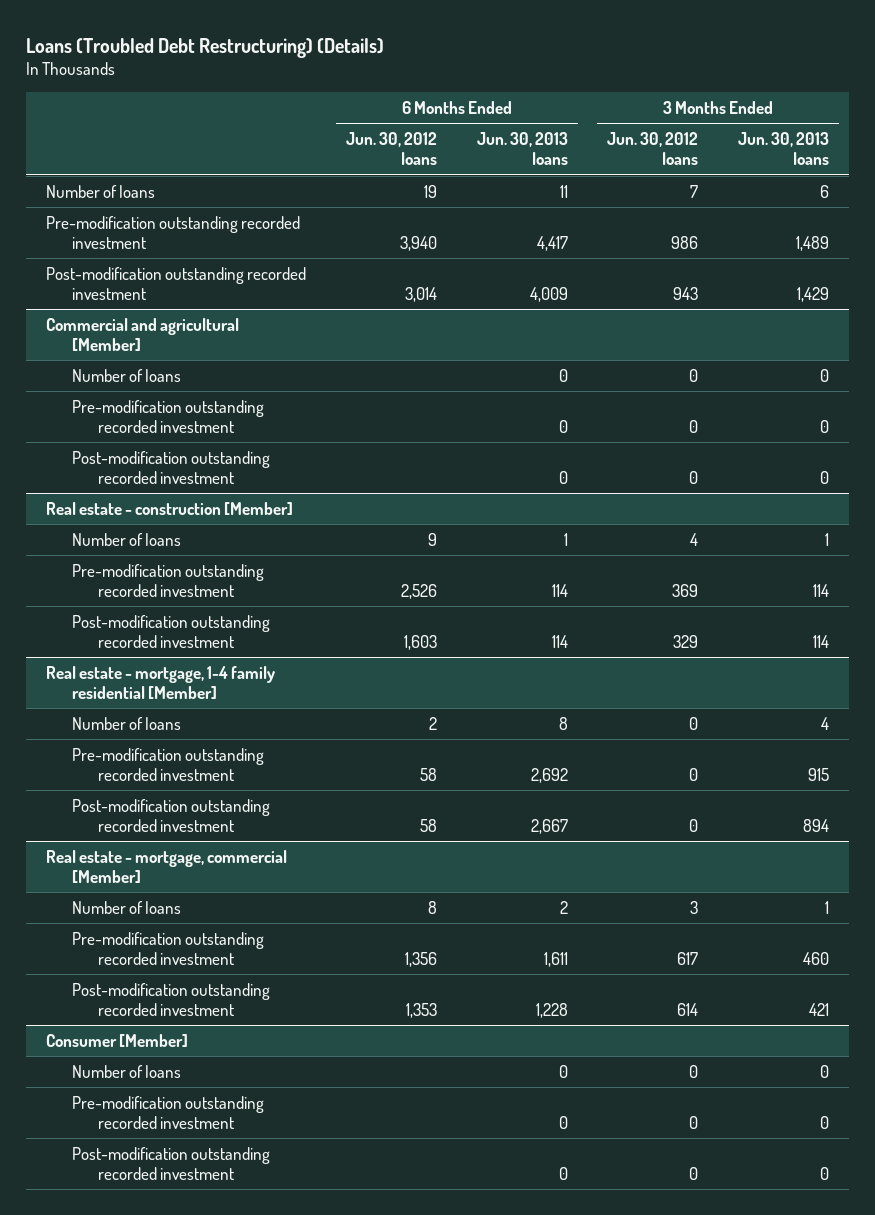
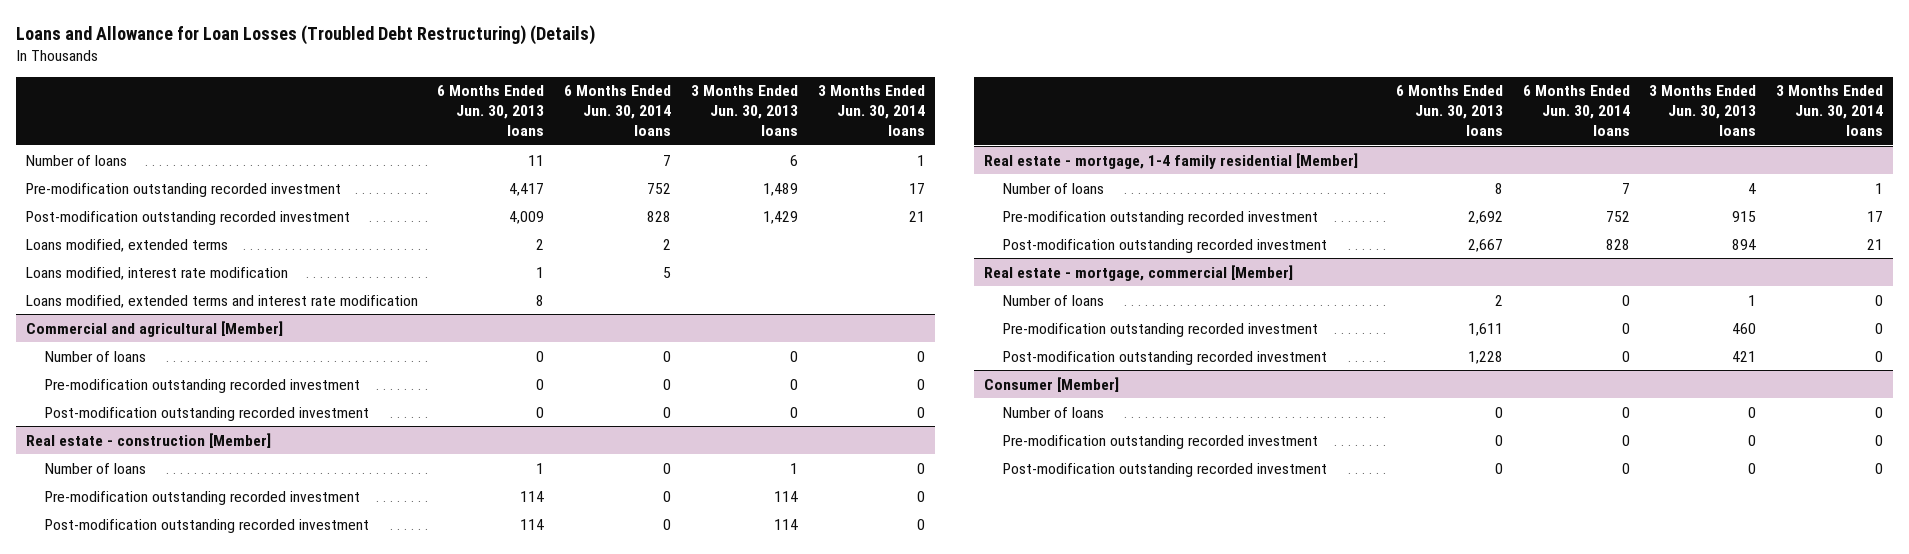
- Loans (Troubled Debt Restructuring) (Details)
+ Loans and Allowance for Loan Losses (Troubled Debt Restructuring) (Details)
- | 6 Months Ended Jun. 30, 2012 loans | 6 Months Ended Jun. 30, 2013 loans | 3 Months Ended Jun. 30, 2012 loans | 3 Months Ended Jun. 30, 2013 loans
+ | 6 Months Ended Jun. 30, 2013 loans | 6 Months Ended Jun. 30, 2014 loans | 3 Months Ended Jun. 30, 2013 loans | 3 Months Ended Jun. 30, 2014 loans
+ Loans modified, extended terms | 2 | 2 | |
+ Loans modified, interest rate modification | 1 | 5 | |
+ Loans modified, extended terms and interest rate modification | 8 | | |

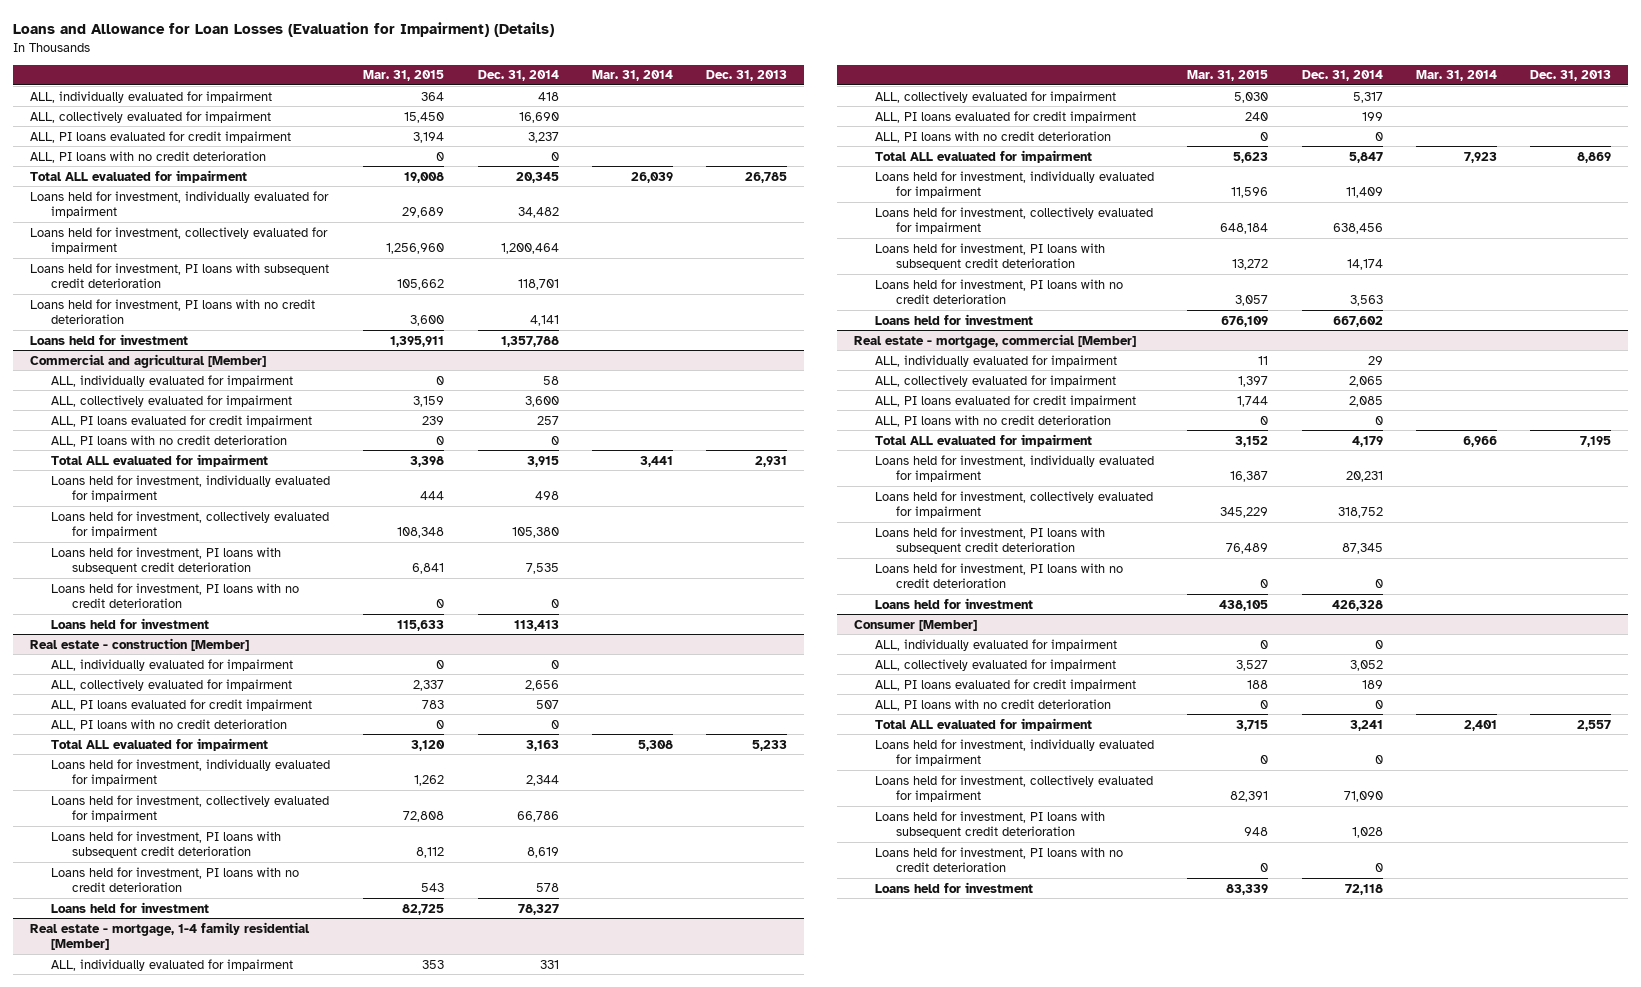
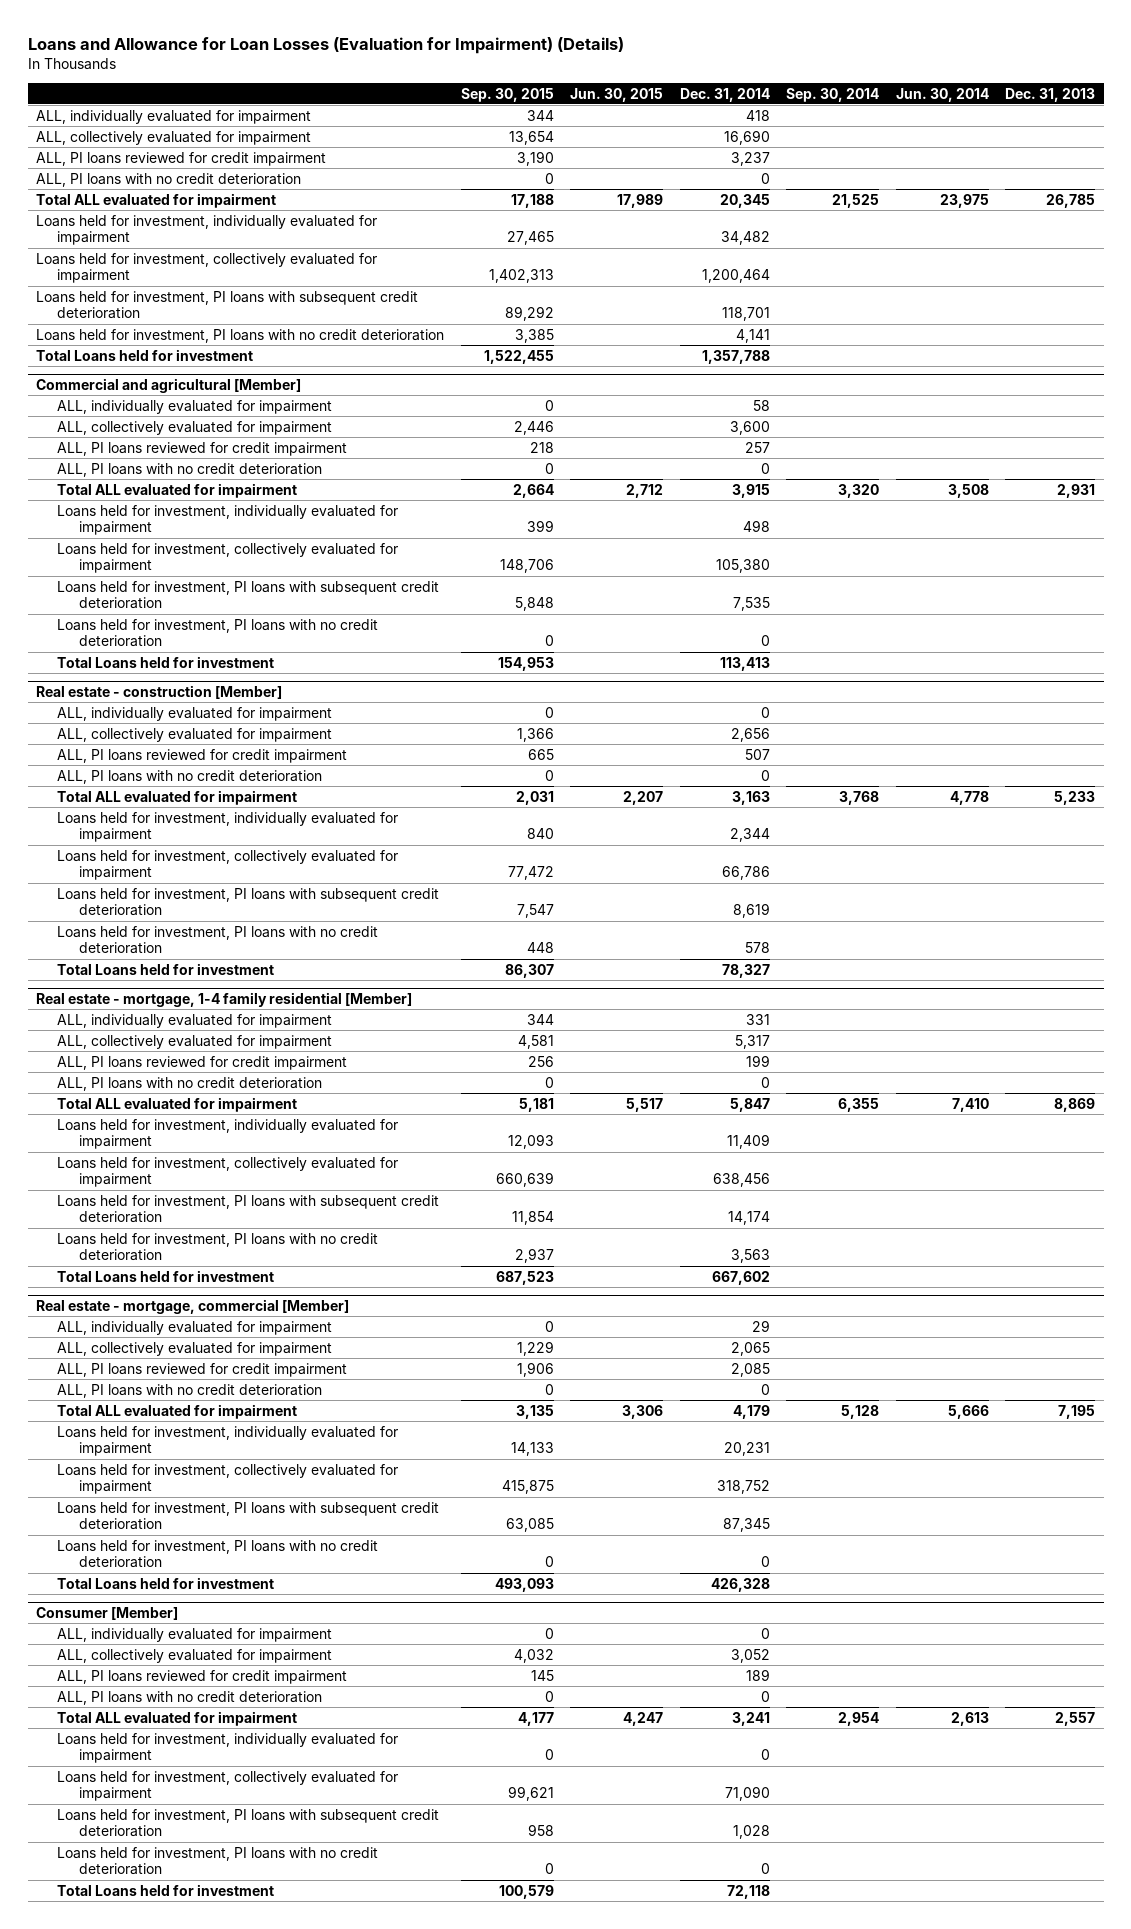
- | Mar. 31, 2015 | Dec. 31, 2014 | Mar. 31, 2014 | Dec. 31, 2013
+ | Sep. 30, 2015 | Jun. 30, 2015 | Dec. 31, 2014 | Sep. 30, 2014 | Jun. 30, 2014 | Dec. 31, 2013
- ALL, PI loans evaluated for credit impairment | 3,194 | 3,237 | |
+ ALL, PI loans reviewed for credit impairment | 3,190 | | 3,237 | | |
- Loans held for investment | 1,395,911 | 1,357,788 | |
+ Total Loans held for investment | 1,522,455 | | 1,357,788 | | |
@ Commercial and agricultural [Member]
- ALL, PI loans evaluated for credit impairment | 239 | 257 | |
+ ALL, PI loans reviewed for credit impairment | 218 | | 257 | | |
- Loans held for investment | 115,633 | 113,413 | |
+ Total Loans held for investment | 154,953 | | 113,413 | | |
@ Real estate - construction [Member]
- ALL, PI loans evaluated for credit impairment | 783 | 507 | |
+ ALL, PI loans reviewed for credit impairment | 665 | | 507 | | |
- Loans held for investment | 82,725 | 78,327 | |
+ Total Loans held for investment | 86,307 | | 78,327 | | |
@ Real estate - mortgage, 1-4 family residential [Member]
- ALL, PI loans evaluated for credit impairment | 240 | 199 | |
+ ALL, PI loans reviewed for credit impairment | 256 | | 199 | | |
- Loans held for investment | 676,109 | 667,602 | |
+ Total Loans held for investment | 687,523 | | 667,602 | | |
@ Real estate - mortgage, commercial [Member]
- ALL, PI loans evaluated for credit impairment | 1,744 | 2,085 | |
+ ALL, PI loans reviewed for credit impairment | 1,906 | | 2,085 | | |
- Loans held for investment | 438,105 | 426,328 | |
+ Total Loans held for investment | 493,093 | | 426,328 | | |
@ Consumer [Member]
- ALL, PI loans evaluated for credit impairment | 188 | 189 | |
+ ALL, PI loans reviewed for credit impairment | 145 | | 189 | | |
- Loans held for investment | 83,339 | 72,118 | |
+ Total Loans held for investment | 100,579 | | 72,118 | | |

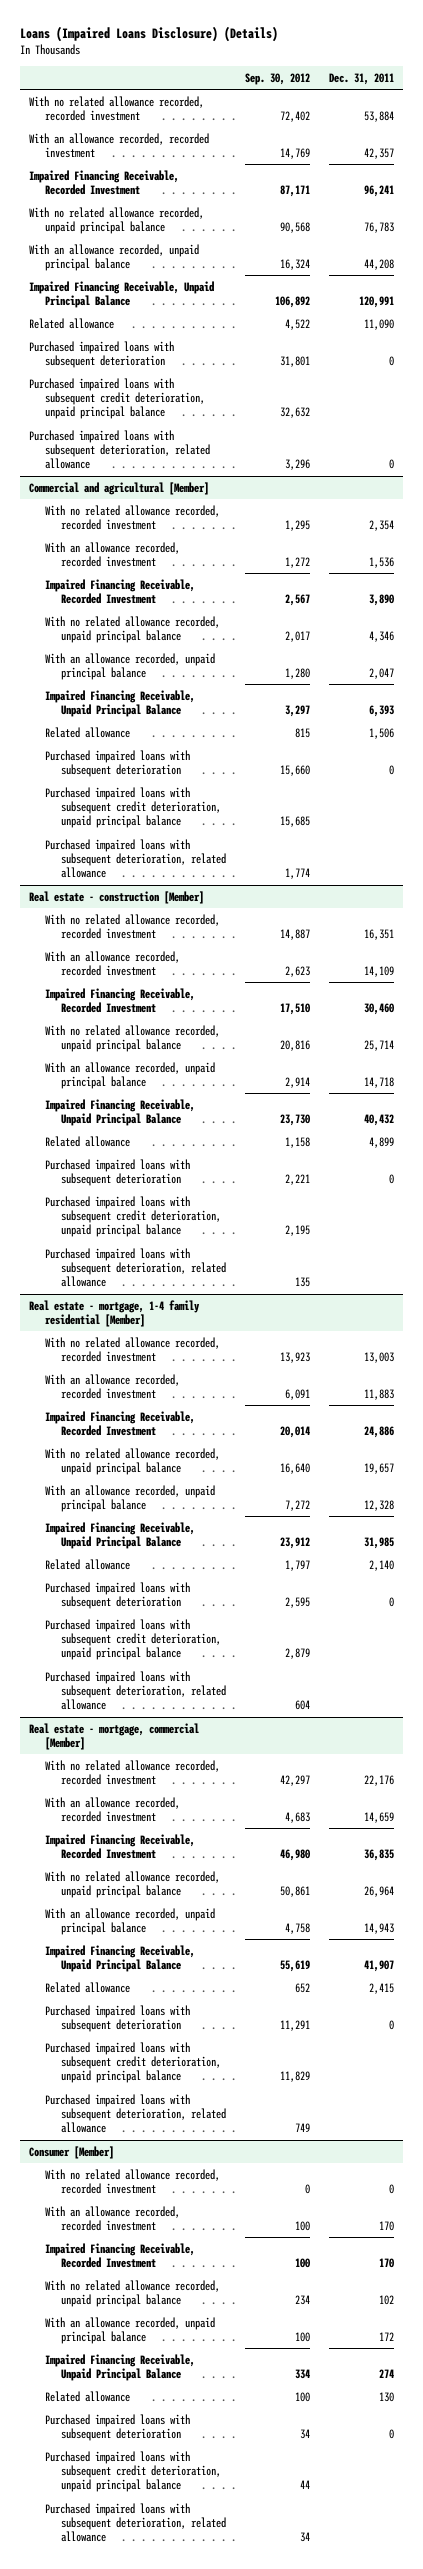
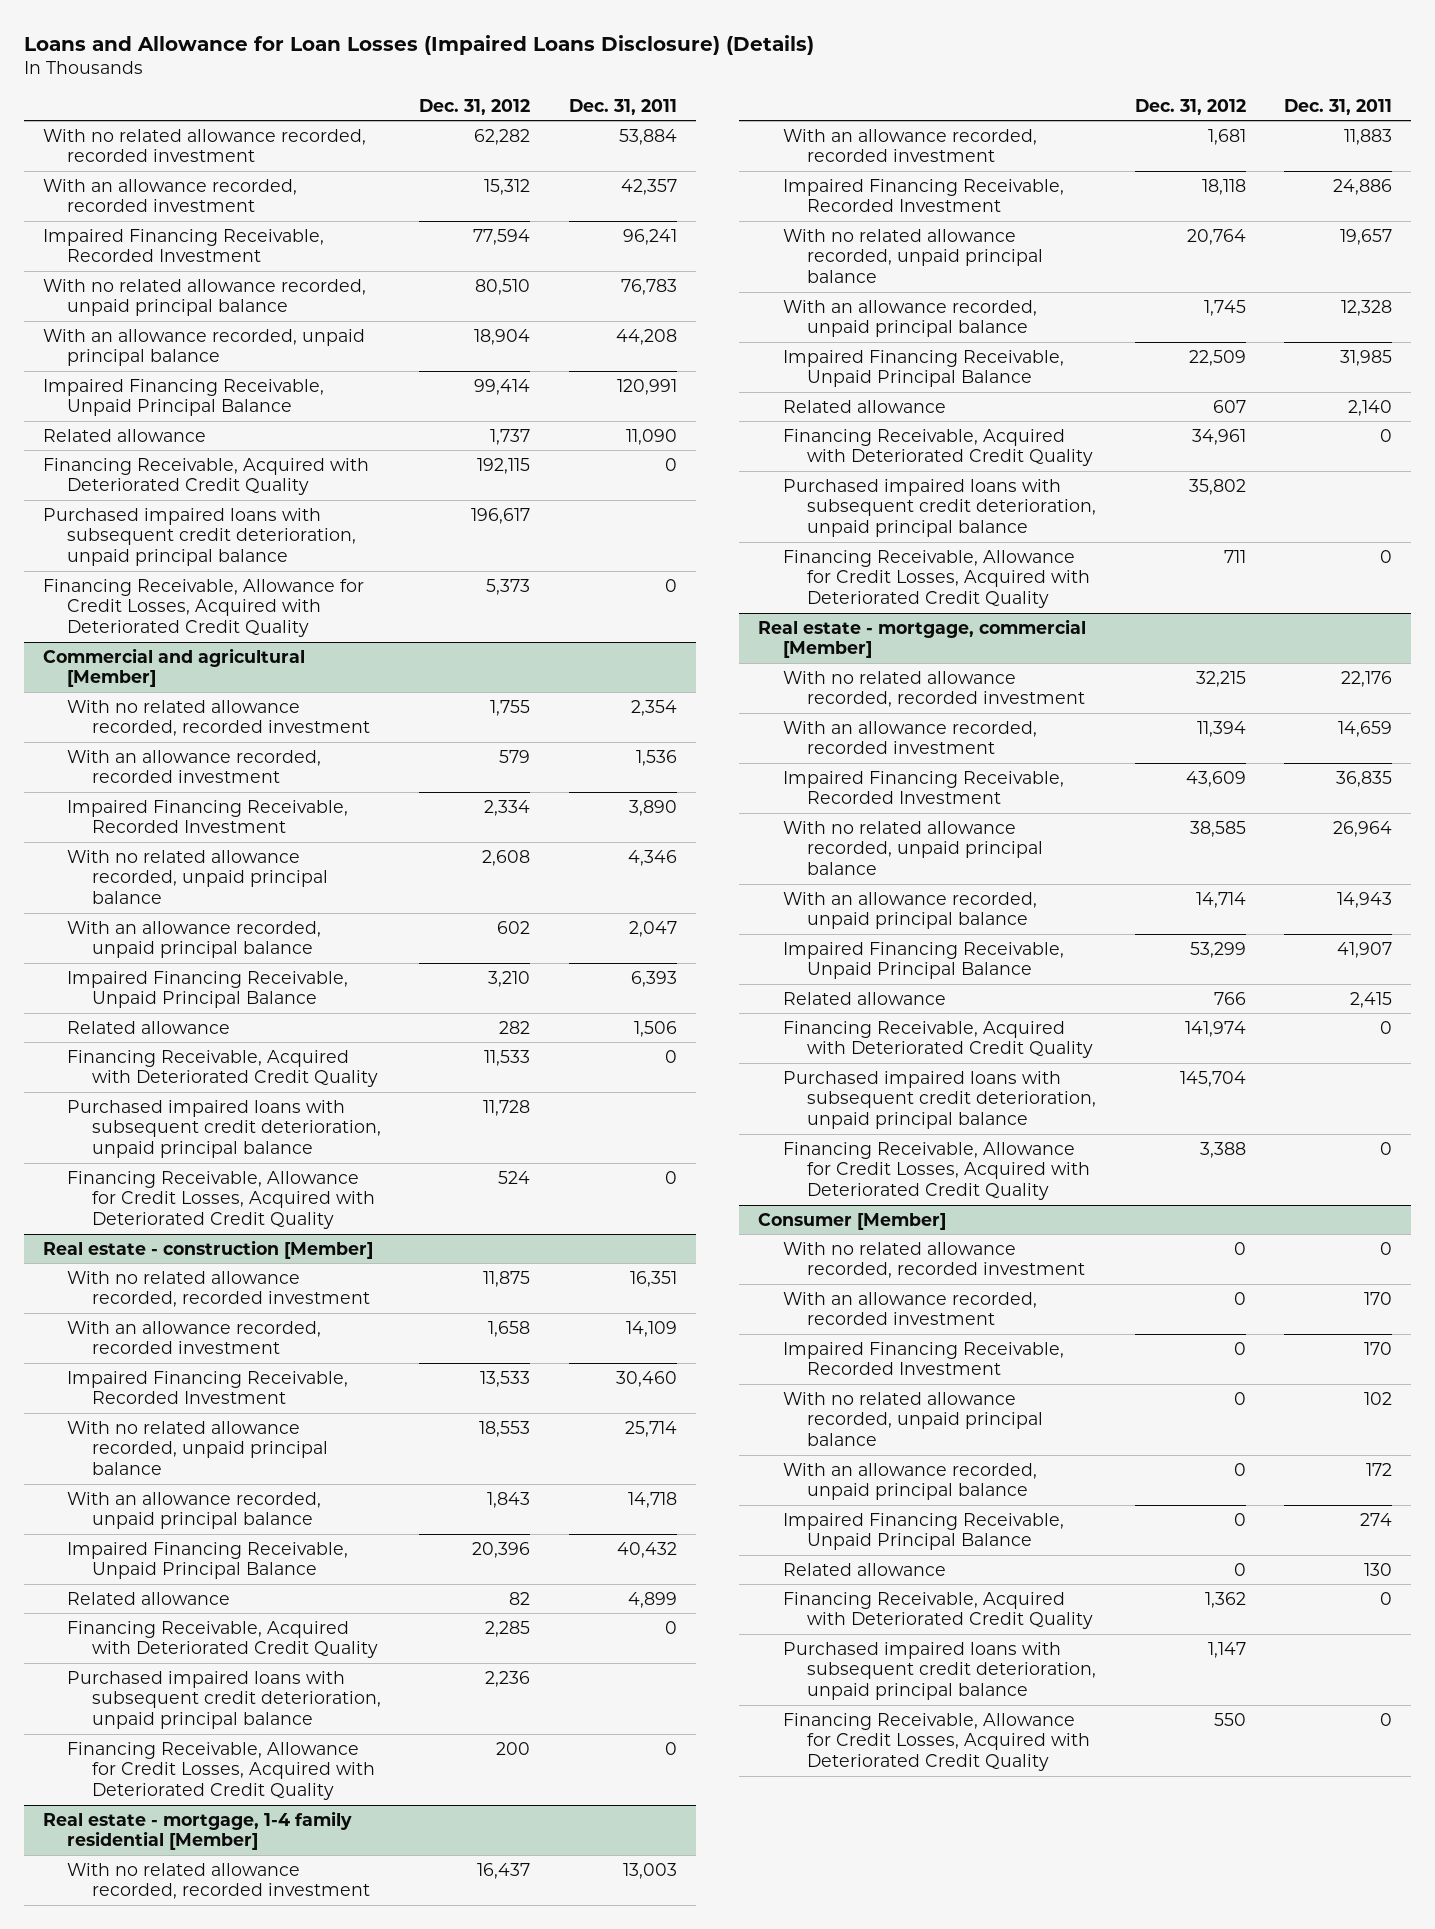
- Loans (Impaired Loans Disclosure) (Details)
+ Loans and Allowance for Loan Losses (Impaired Loans Disclosure) (Details)
- | Sep. 30, 2012 | Dec. 31, 2011
+ | Dec. 31, 2012 | Dec. 31, 2011
- Purchased impaired loans with subsequent deterioration | 31,801 | 0
+ Financing Receivable, Acquired with Deteriorated Credit Quality | 192,115 | 0
- Purchased impaired loans with subsequent deterioration, related allowance | 3,296 | 0
+ Financing Receivable, Allowance for Credit Losses, Acquired with Deteriorated Credit Quality | 5,373 | 0
@ Commercial and agricultural [Member]
- Purchased impaired loans with subsequent deterioration | 15,660 | 0
+ Financing Receivable, Acquired with Deteriorated Credit Quality | 11,533 | 0
- Purchased impaired loans with subsequent deterioration, related allowance | 1,774 |
+ Financing Receivable, Allowance for Credit Losses, Acquired with Deteriorated Credit Quality | 524 | 0
@ Real estate - construction [Member]
- Purchased impaired loans with subsequent deterioration | 2,221 | 0
+ Financing Receivable, Acquired with Deteriorated Credit Quality | 2,285 | 0
- Purchased impaired loans with subsequent deterioration, related allowance | 135 |
+ Financing Receivable, Allowance for Credit Losses, Acquired with Deteriorated Credit Quality | 200 | 0
@ Real estate - mortgage, 1-4 family residential [Member]
- Purchased impaired loans with subsequent deterioration | 2,595 | 0
+ Financing Receivable, Acquired with Deteriorated Credit Quality | 34,961 | 0
- Purchased impaired loans with subsequent deterioration, related allowance | 604 |
+ Financing Receivable, Allowance for Credit Losses, Acquired with Deteriorated Credit Quality | 711 | 0
@ Real estate - mortgage, commercial [Member]
- Purchased impaired loans with subsequent deterioration | 11,291 | 0
+ Financing Receivable, Acquired with Deteriorated Credit Quality | 141,974 | 0
- Purchased impaired loans with subsequent deterioration, related allowance | 749 |
+ Financing Receivable, Allowance for Credit Losses, Acquired with Deteriorated Credit Quality | 3,388 | 0
@ Consumer [Member]
- Purchased impaired loans with subsequent deterioration | 34 | 0
+ Financing Receivable, Acquired with Deteriorated Credit Quality | 1,362 | 0
- Purchased impaired loans with subsequent deterioration, related allowance | 34 |
+ Financing Receivable, Allowance for Credit Losses, Acquired with Deteriorated Credit Quality | 550 | 0

